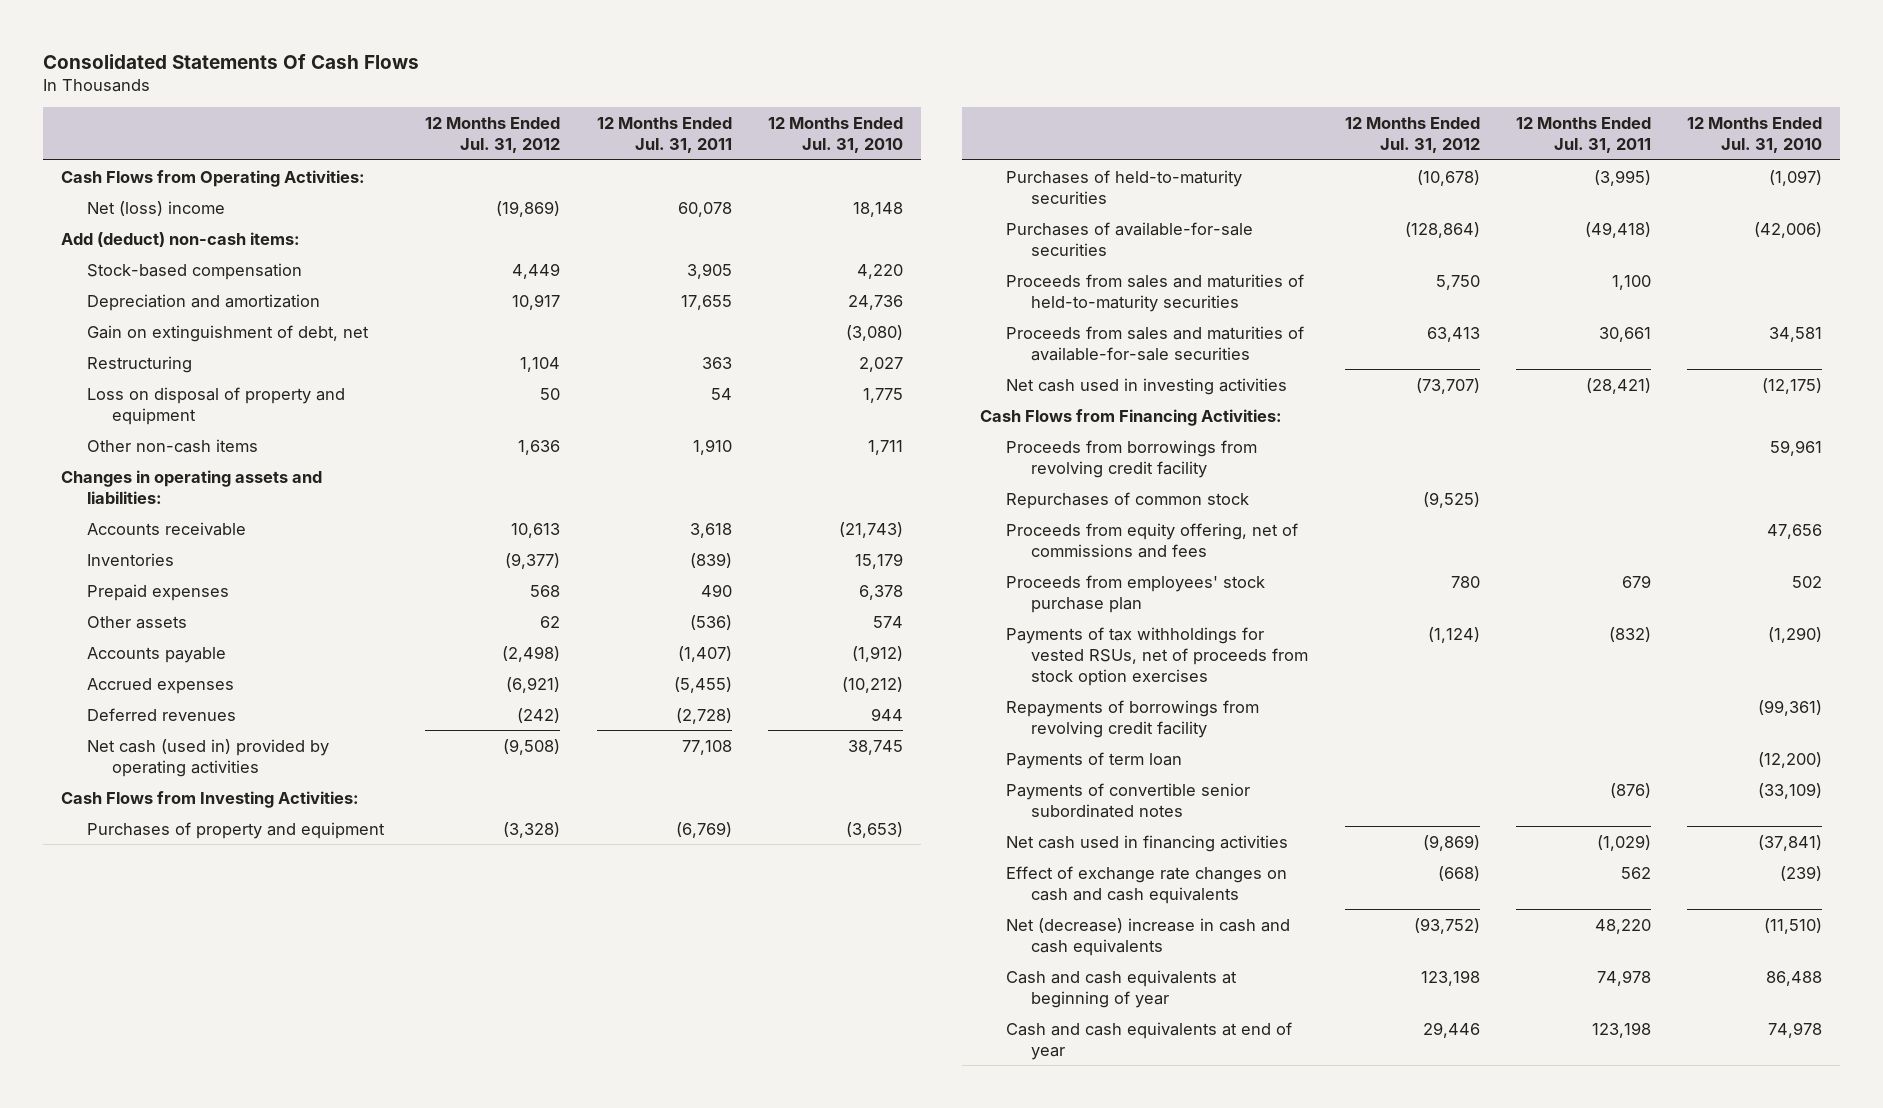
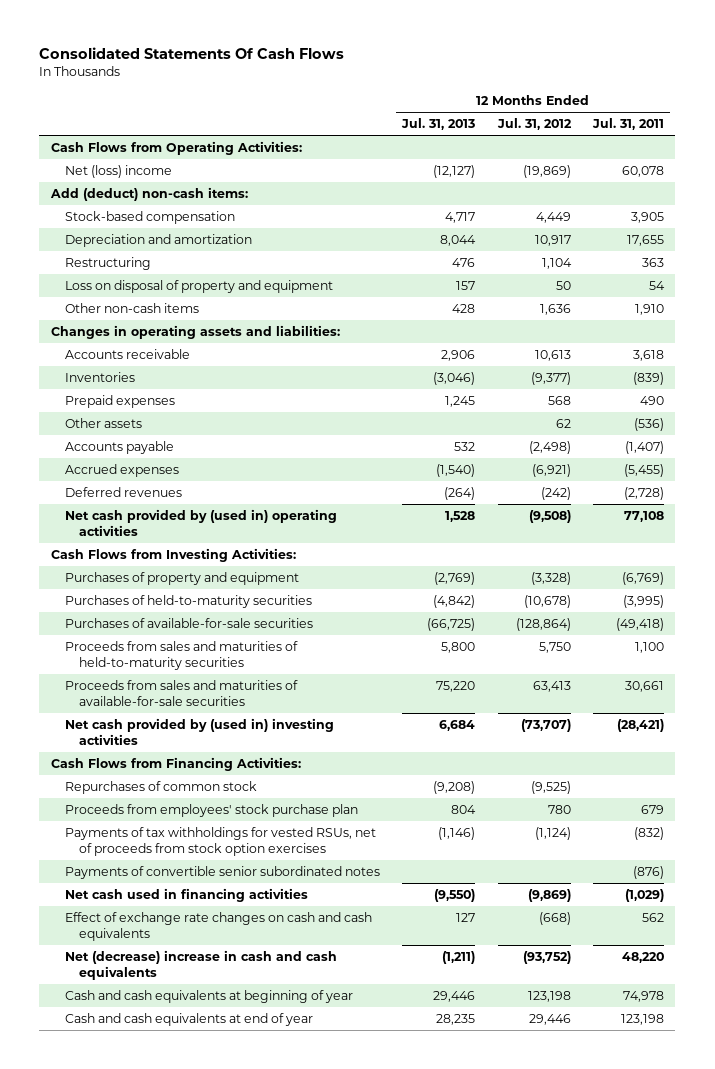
- | 12 Months Ended Jul. 31, 2012 | 12 Months Ended Jul. 31, 2011 | 12 Months Ended Jul. 31, 2010
+ | 12 Months Ended Jul. 31, 2013 | 12 Months Ended Jul. 31, 2012 | 12 Months Ended Jul. 31, 2011
- Gain on extinguishment of debt, net | | | (3,080)
- Net cash (used in) provided by operating activities | (9,508) | 77,108 | 38,745
+ Net cash provided by (used in) operating activities | 1,528 | (9,508) | 77,108
- Net cash used in investing activities | (73,707) | (28,421) | (12,175)
+ Net cash provided by (used in) investing activities | 6,684 | (73,707) | (28,421)
- Proceeds from borrowings from revolving credit facility | | | 59,961
- Proceeds from equity offering, net of commissions and fees | | | 47,656
- Repayments of borrowings from revolving credit facility | | | (99,361)
- Payments of term loan | | | (12,200)

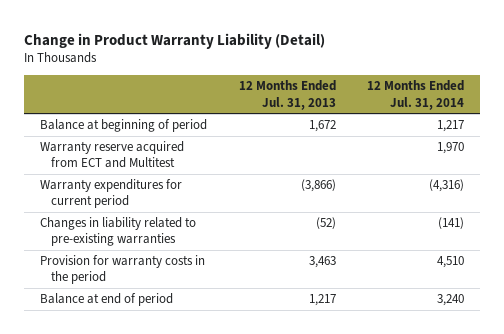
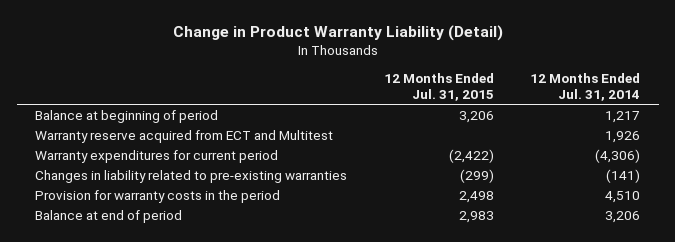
- | 12 Months Ended Jul. 31, 2013 | 12 Months Ended Jul. 31, 2014
+ | 12 Months Ended Jul. 31, 2015 | 12 Months Ended Jul. 31, 2014
- Warranty reserve acquired from ECT and Multitest | | 1,970
- Warranty expenditures for current period | (3,866) | (4,316)
+ Warranty reserve acquired from ECT and Multitest | | 1,926
+ Warranty expenditures for current period | (2,422) | (4,306)
- Balance at end of period | 1,217 | 3,240
+ Balance at end of period | 2,983 | 3,206

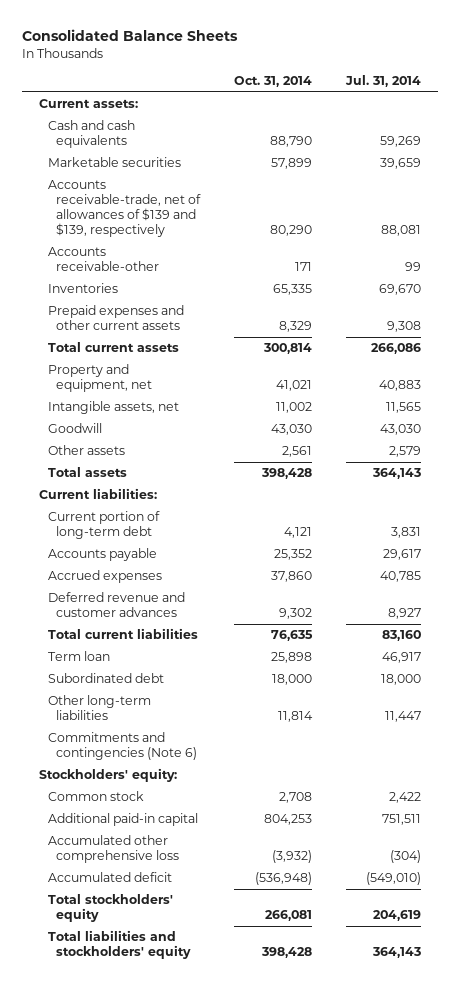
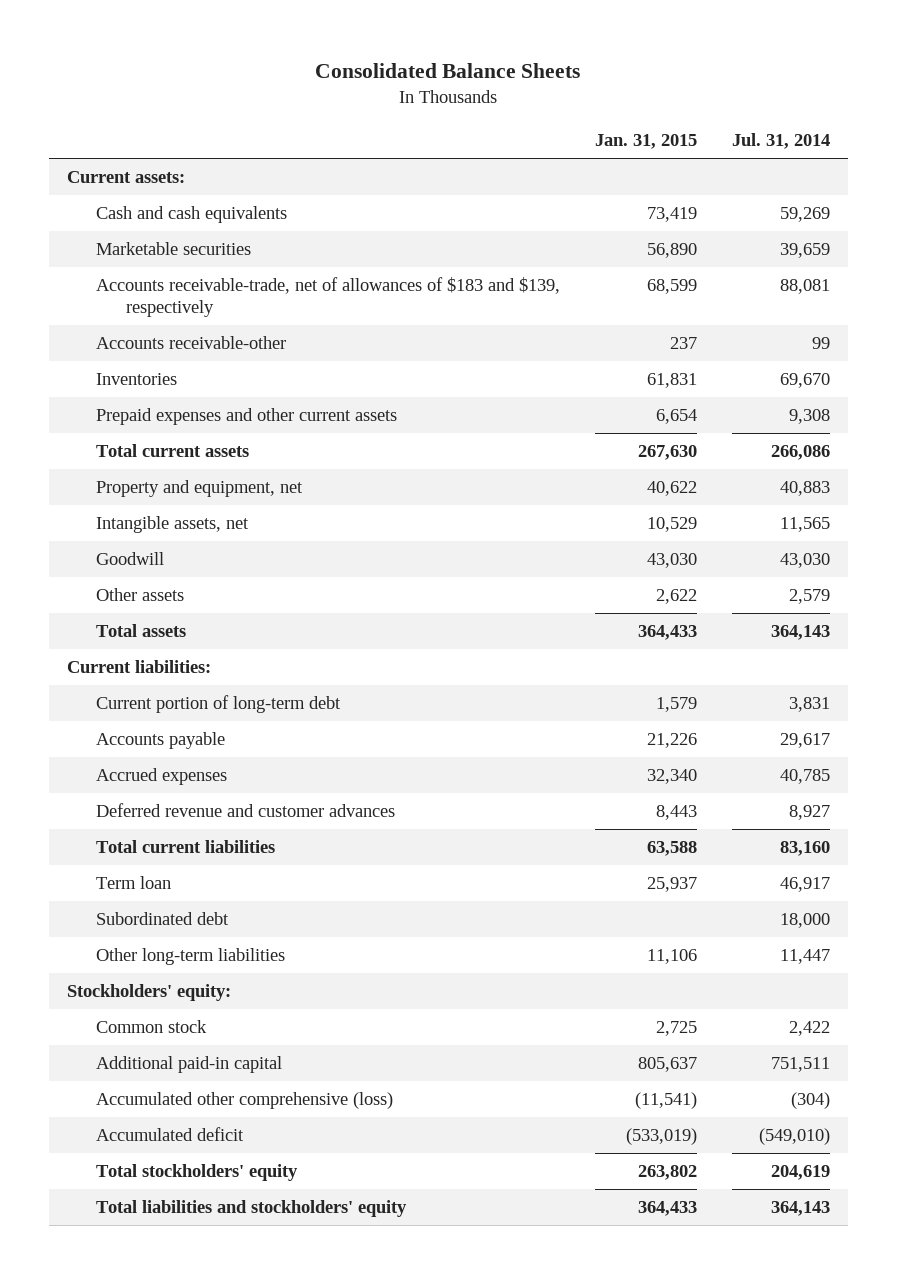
- | Oct. 31, 2014 | Jul. 31, 2014
+ | Jan. 31, 2015 | Jul. 31, 2014
- Accounts receivable-trade, net of allowances of $139 and $139, respectively | 80,290 | 88,081
+ Accounts receivable-trade, net of allowances of $183 and $139, respectively | 68,599 | 88,081
- Commitments and contingencies (Note 6)
- Accumulated other comprehensive loss | (3,932) | (304)
+ Accumulated other comprehensive (loss) | (11,541) | (304)

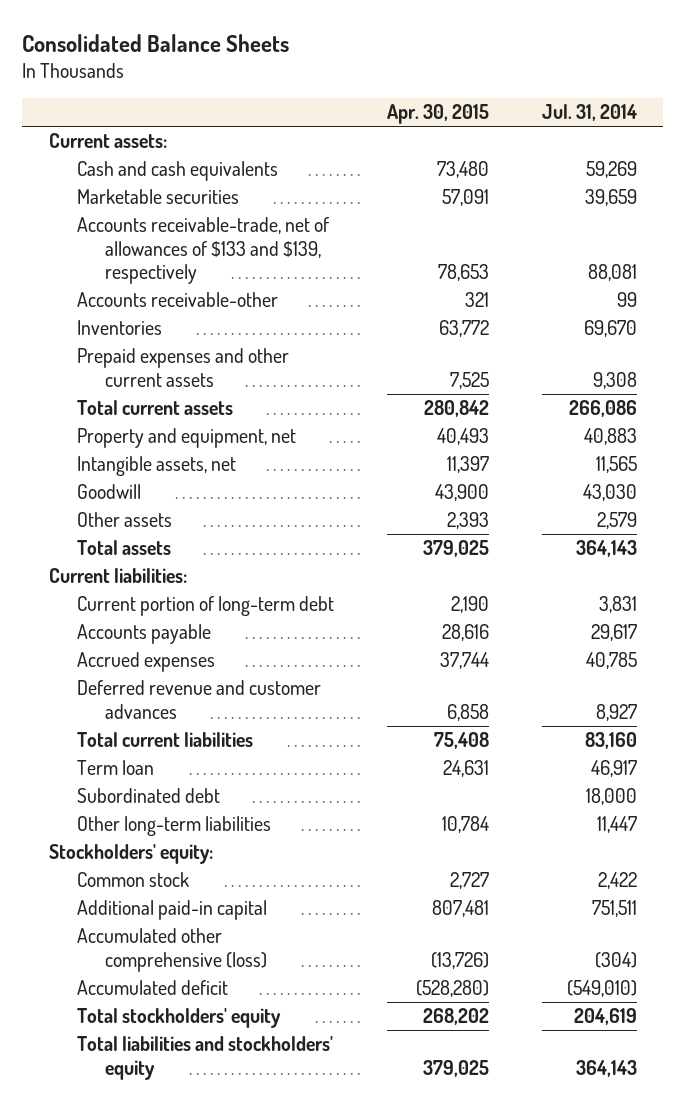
- | Jan. 31, 2015 | Jul. 31, 2014
+ | Apr. 30, 2015 | Jul. 31, 2014
- Accounts receivable-trade, net of allowances of $183 and $139, respectively | 68,599 | 88,081
+ Accounts receivable-trade, net of allowances of $133 and $139, respectively | 78,653 | 88,081

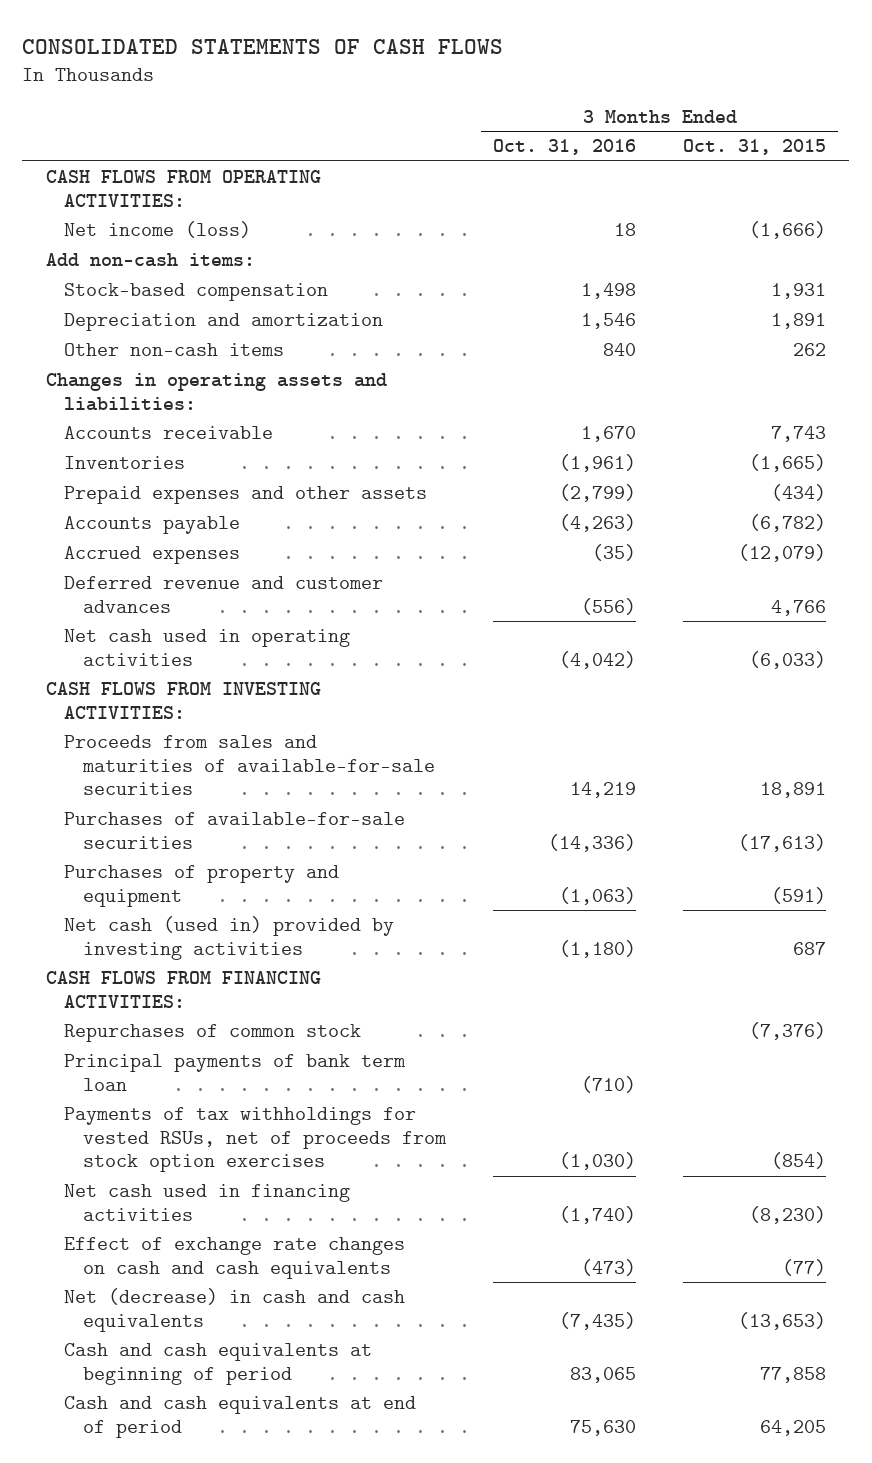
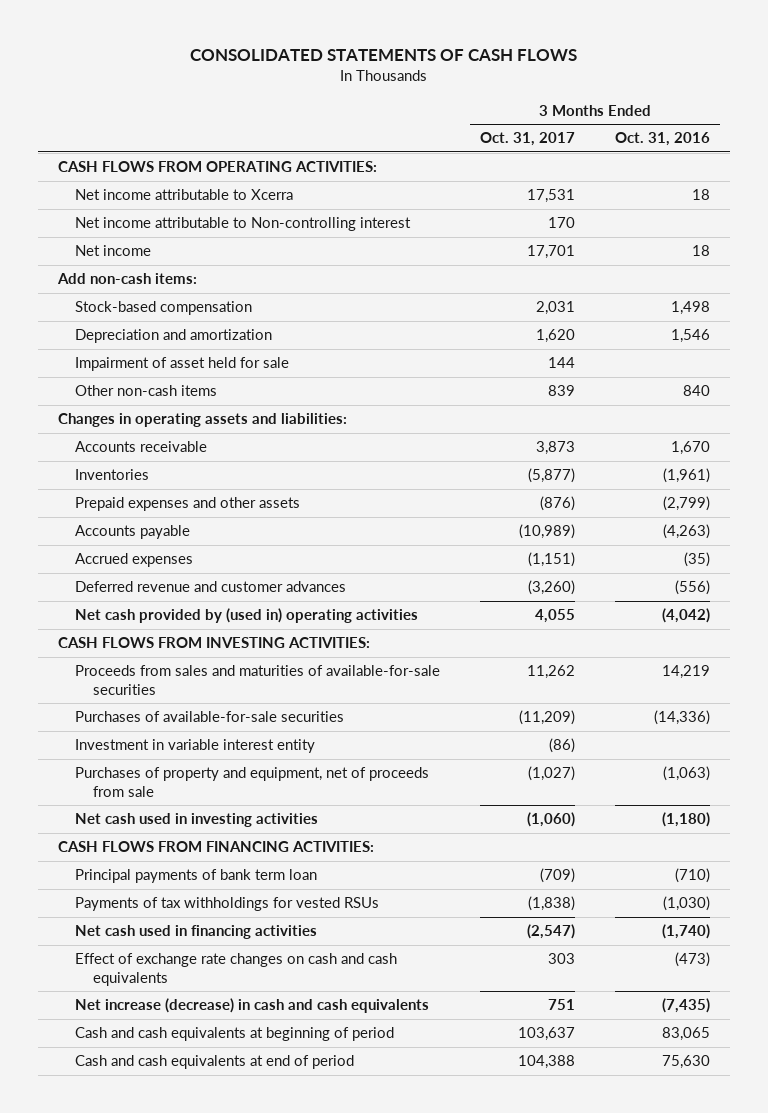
- | 3 Months Ended Oct. 31, 2016 | 3 Months Ended Oct. 31, 2015
+ | 3 Months Ended Oct. 31, 2017 | 3 Months Ended Oct. 31, 2016
- Net income (loss) | 18 | (1,666)
+ Net income attributable to Xcerra | 17,531 | 18
+ Net income attributable to Non-controlling interest | 170 |
+ Net income | 17,701 | 18
+ Impairment of asset held for sale | 144 |
- Net cash used in operating activities | (4,042) | (6,033)
+ Net cash provided by (used in) operating activities | 4,055 | (4,042)
- Purchases of property and equipment | (1,063) | (591)
- Net cash (used in) provided by investing activities | (1,180) | 687
+ Investment in variable interest entity | (86) |
+ Purchases of property and equipment, net of proceeds from sale | (1,027) | (1,063)
+ Net cash used in investing activities | (1,060) | (1,180)
- Repurchases of common stock | | (7,376)
- Payments of tax withholdings for vested RSUs, net of proceeds from stock option exercises | (1,030) | (854)
+ Payments of tax withholdings for vested RSUs | (1,838) | (1,030)
- Net (decrease) in cash and cash equivalents | (7,435) | (13,653)
+ Net increase (decrease) in cash and cash equivalents | 751 | (7,435)

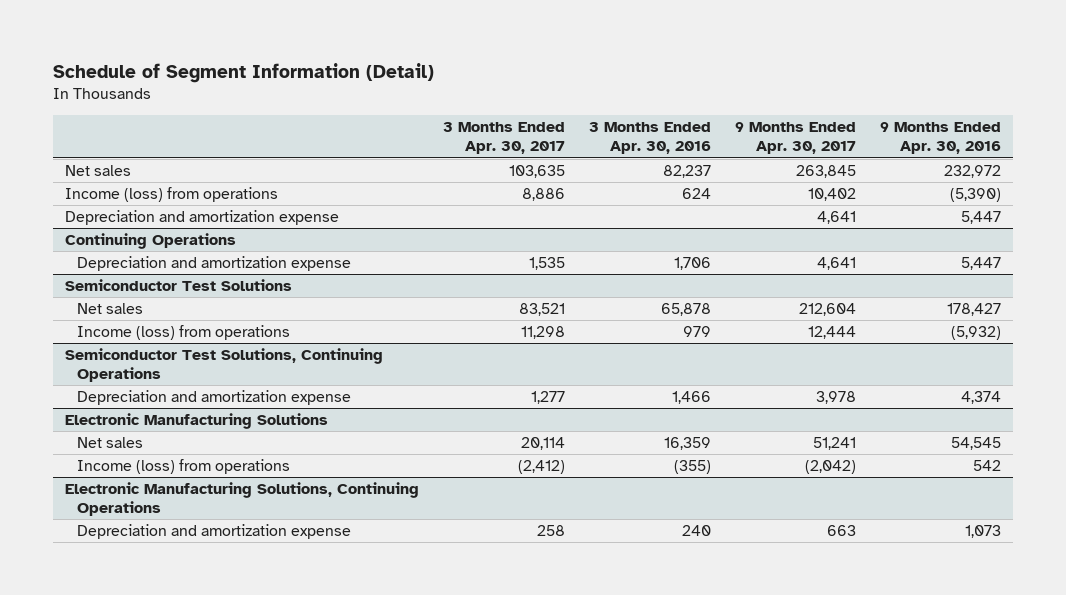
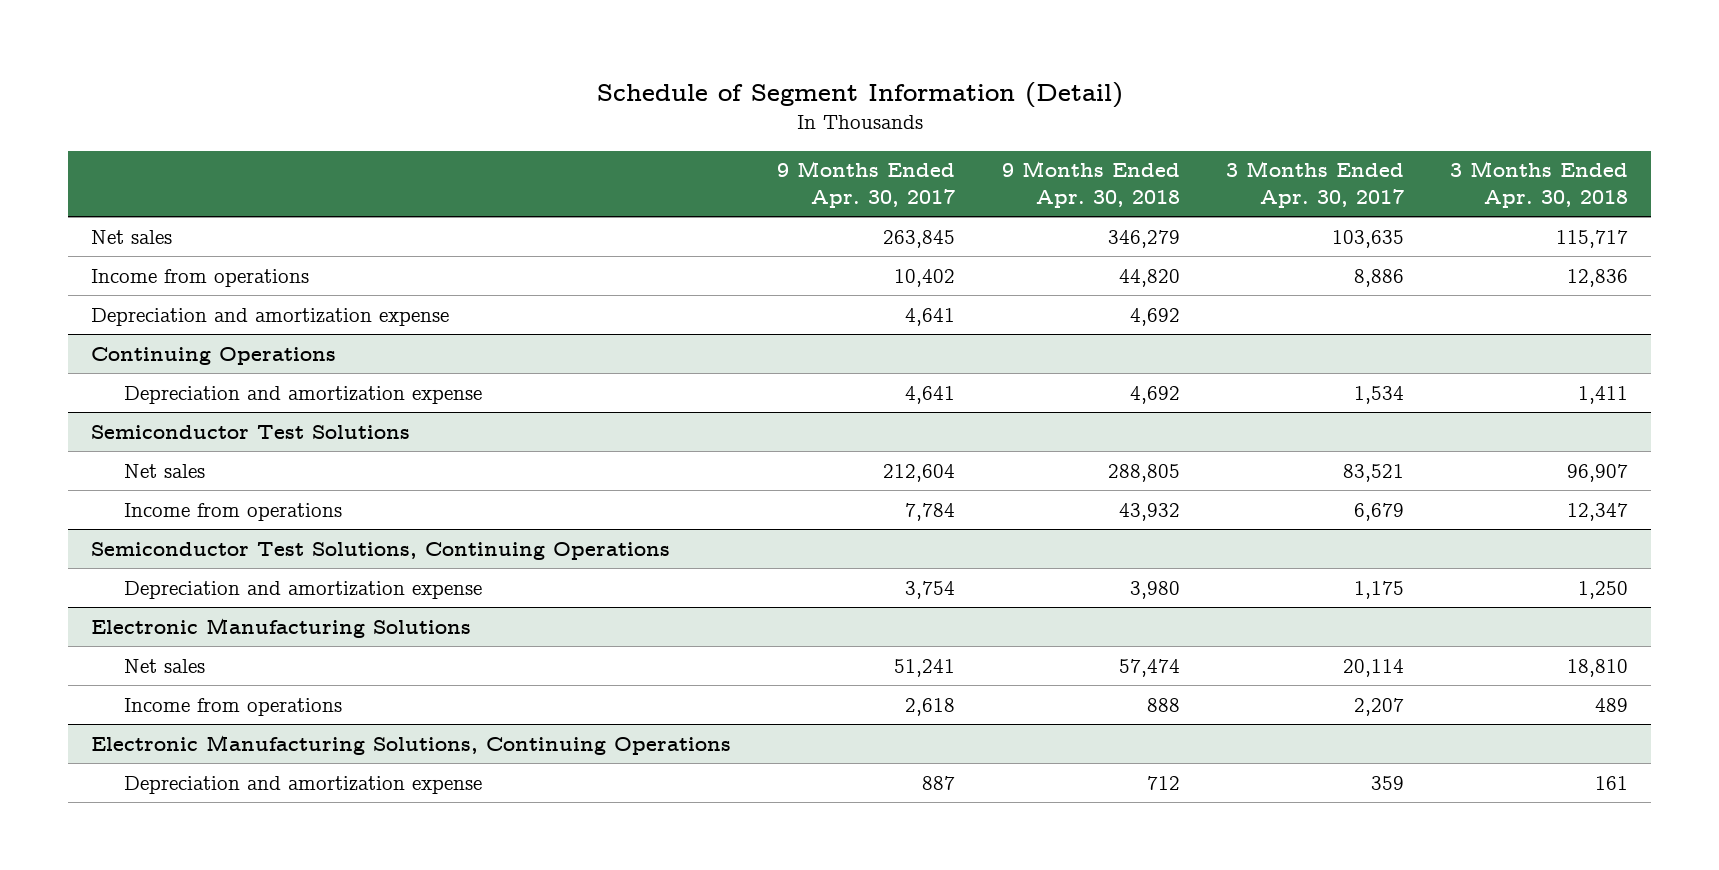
- | 3 Months Ended Apr. 30, 2017 | 3 Months Ended Apr. 30, 2016 | 9 Months Ended Apr. 30, 2017 | 9 Months Ended Apr. 30, 2016
+ | 9 Months Ended Apr. 30, 2017 | 9 Months Ended Apr. 30, 2018 | 3 Months Ended Apr. 30, 2017 | 3 Months Ended Apr. 30, 2018
- Income (loss) from operations | 8,886 | 624 | 10,402 | (5,390)
+ Income from operations | 10,402 | 44,820 | 8,886 | 12,836
@ Continuing Operations
- Depreciation and amortization expense | 1,535 | 1,706 | 4,641 | 5,447
+ Depreciation and amortization expense | 4,641 | 4,692 | 1,534 | 1,411
@ Semiconductor Test Solutions
- Income (loss) from operations | 11,298 | 979 | 12,444 | (5,932)
+ Income from operations | 7,784 | 43,932 | 6,679 | 12,347
@ Semiconductor Test Solutions, Continuing Operations
- Depreciation and amortization expense | 1,277 | 1,466 | 3,978 | 4,374
+ Depreciation and amortization expense | 3,754 | 3,980 | 1,175 | 1,250
@ Electronic Manufacturing Solutions
- Income (loss) from operations | (2,412) | (355) | (2,042) | 542
+ Income from operations | 2,618 | 888 | 2,207 | 489
@ Electronic Manufacturing Solutions, Continuing Operations
- Depreciation and amortization expense | 258 | 240 | 663 | 1,073
+ Depreciation and amortization expense | 887 | 712 | 359 | 161

